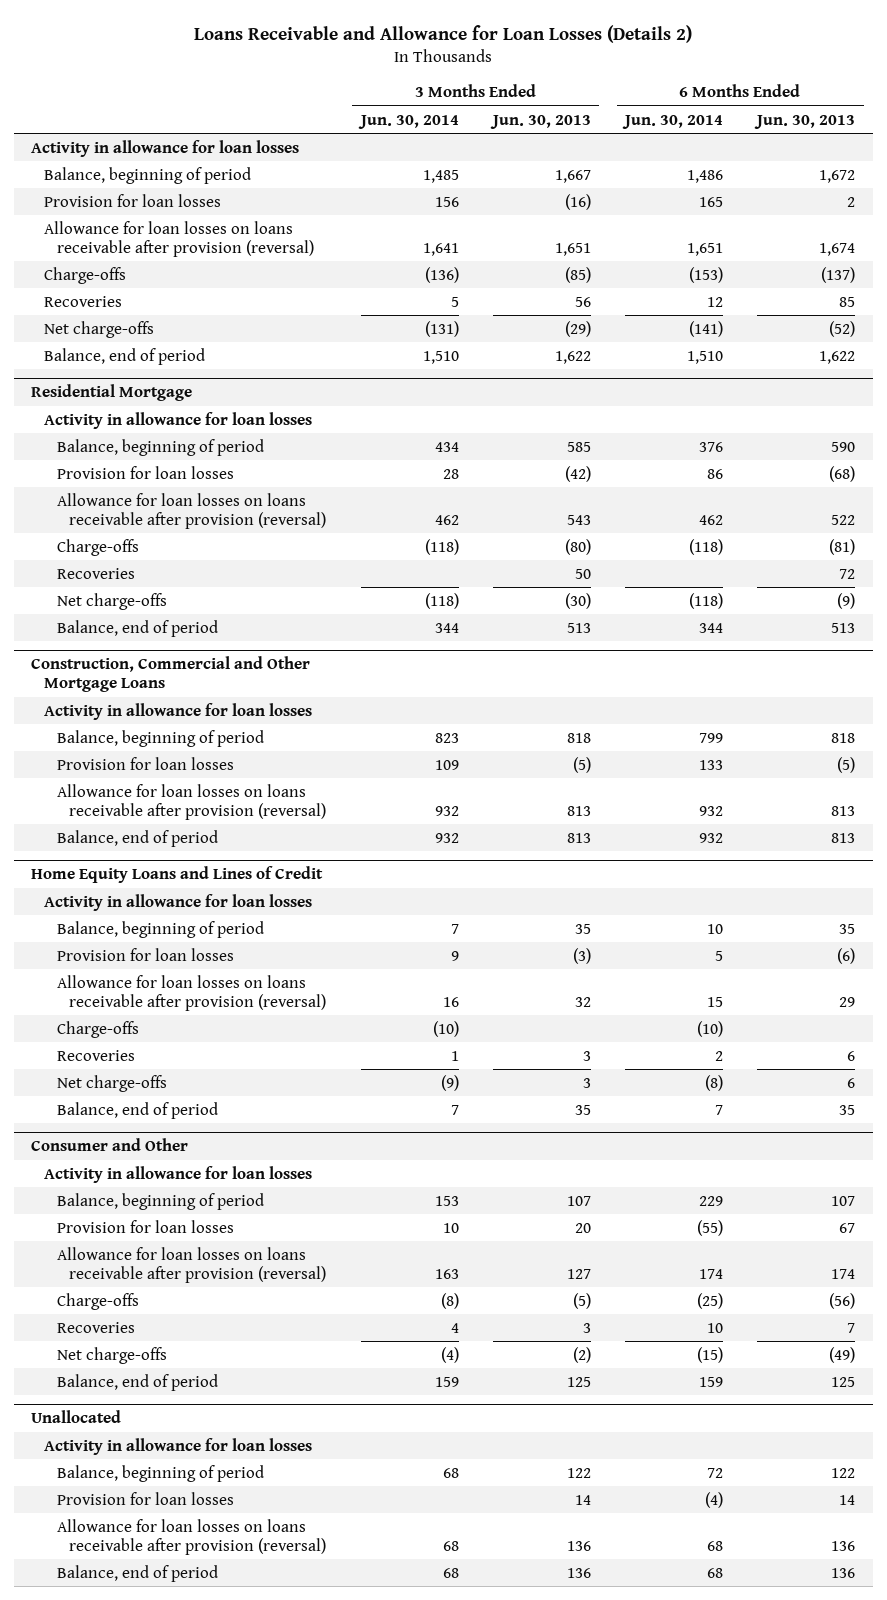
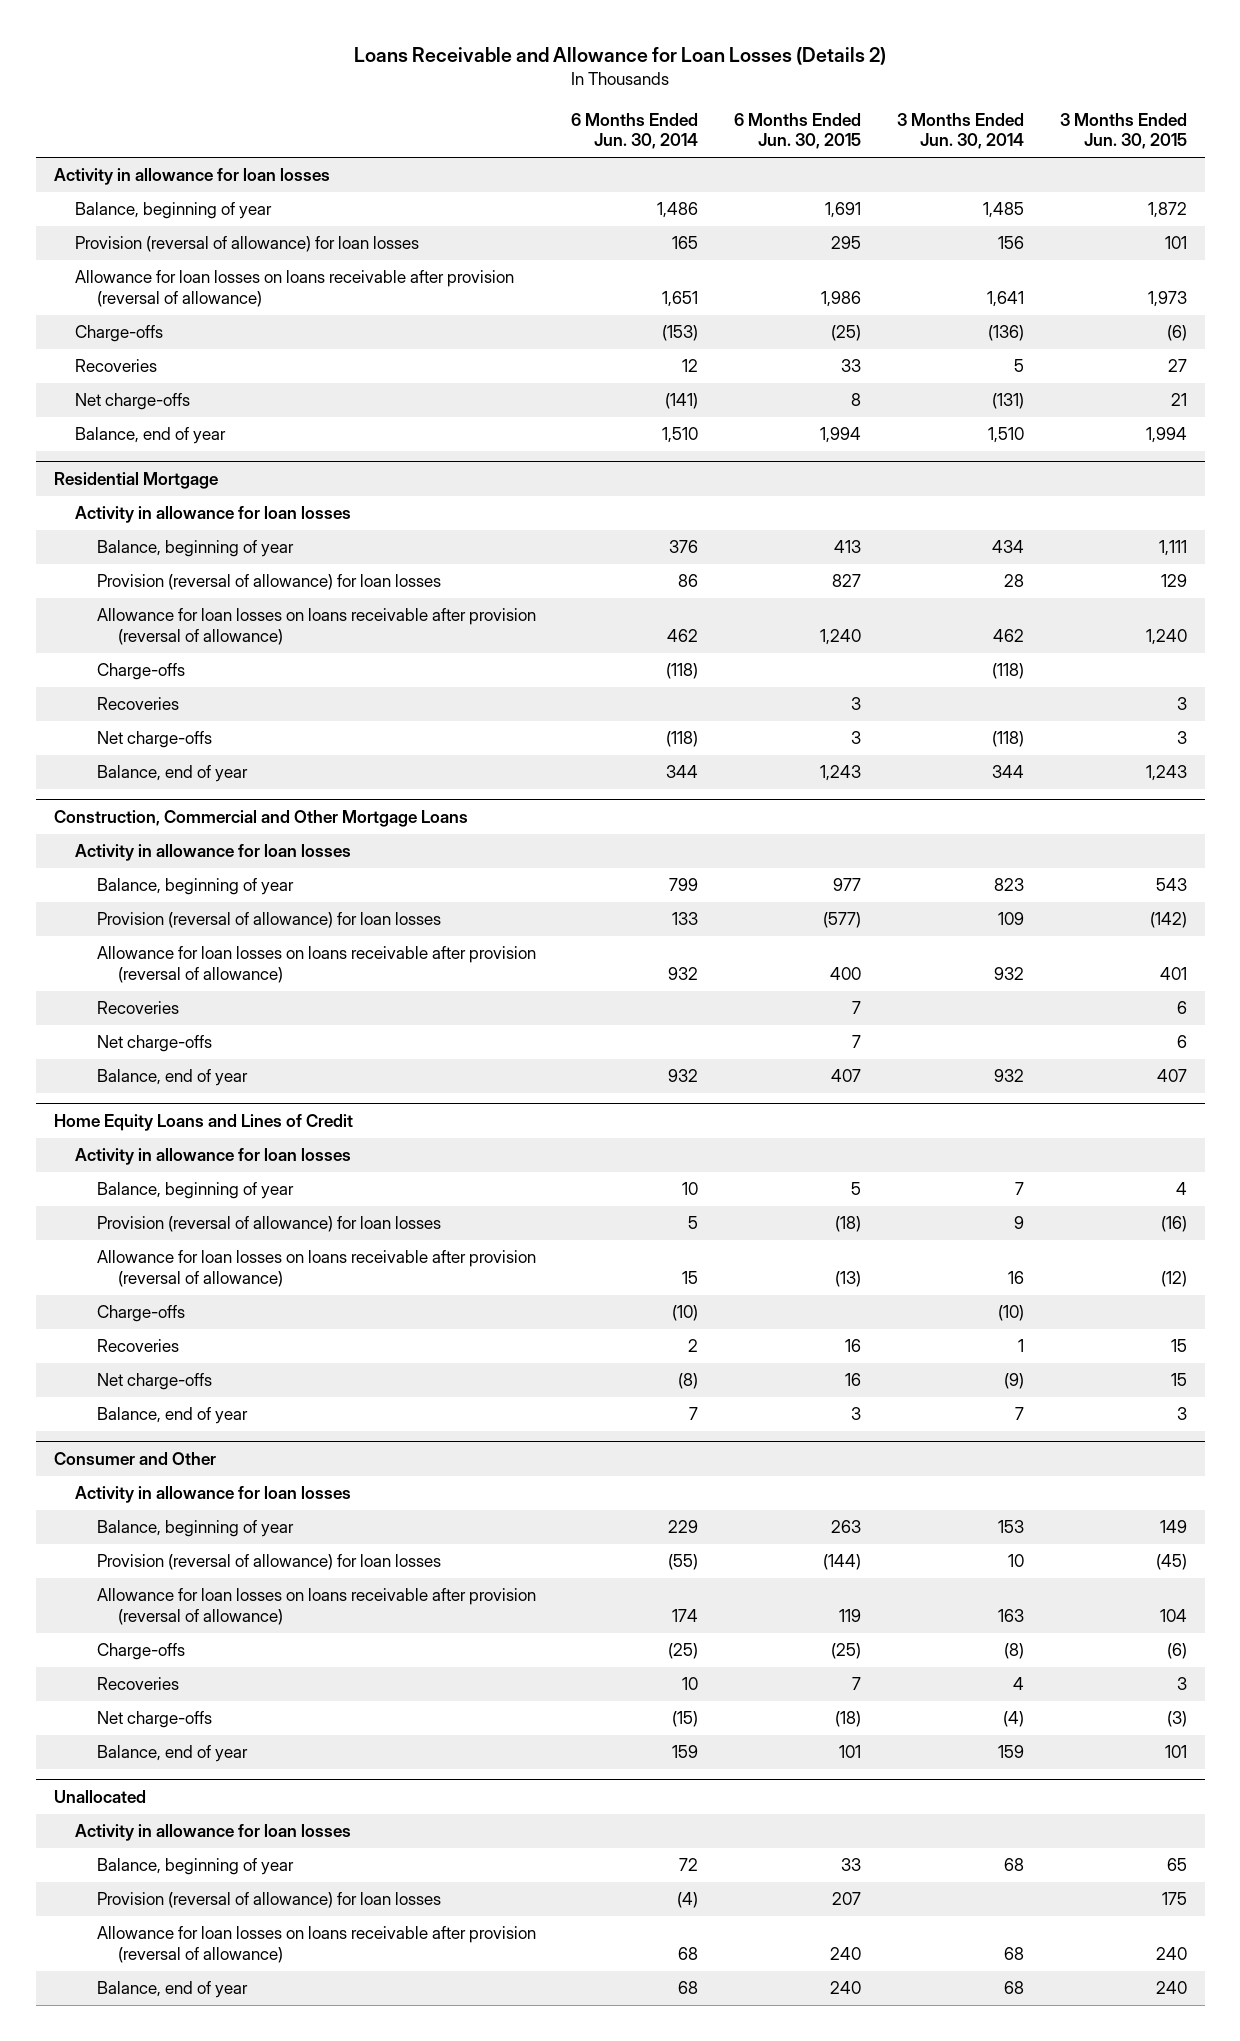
- | 3 Months Ended Jun. 30, 2014 | 3 Months Ended Jun. 30, 2013 | 6 Months Ended Jun. 30, 2014 | 6 Months Ended Jun. 30, 2013
+ | 6 Months Ended Jun. 30, 2014 | 6 Months Ended Jun. 30, 2015 | 3 Months Ended Jun. 30, 2014 | 3 Months Ended Jun. 30, 2015
- Balance, beginning of period | 1,485 | 1,667 | 1,486 | 1,672
- Provision for loan losses | 156 | (16) | 165 | 2
- Allowance for loan losses on loans receivable after provision (reversal) | 1,641 | 1,651 | 1,651 | 1,674
+ Balance, beginning of year | 1,486 | 1,691 | 1,485 | 1,872
+ Provision (reversal of allowance) for loan losses | 165 | 295 | 156 | 101
+ Allowance for loan losses on loans receivable after provision (reversal of allowance) | 1,651 | 1,986 | 1,641 | 1,973
- Balance, end of period | 1,510 | 1,622 | 1,510 | 1,622
+ Balance, end of year | 1,510 | 1,994 | 1,510 | 1,994
@ Residential Mortgage
- Balance, beginning of period | 434 | 585 | 376 | 590
- Provision for loan losses | 28 | (42) | 86 | (68)
- Allowance for loan losses on loans receivable after provision (reversal) | 462 | 543 | 462 | 522
+ Balance, beginning of year | 376 | 413 | 434 | 1,111
+ Provision (reversal of allowance) for loan losses | 86 | 827 | 28 | 129
+ Allowance for loan losses on loans receivable after provision (reversal of allowance) | 462 | 1,240 | 462 | 1,240
- Balance, end of period | 344 | 513 | 344 | 513
+ Balance, end of year | 344 | 1,243 | 344 | 1,243
@ Construction, Commercial and Other Mortgage Loans
- Balance, beginning of period | 823 | 818 | 799 | 818
- Provision for loan losses | 109 | (5) | 133 | (5)
- Allowance for loan losses on loans receivable after provision (reversal) | 932 | 813 | 932 | 813
- Balance, end of period | 932 | 813 | 932 | 813
+ Balance, beginning of year | 799 | 977 | 823 | 543
+ Provision (reversal of allowance) for loan losses | 133 | (577) | 109 | (142)
+ Allowance for loan losses on loans receivable after provision (reversal of allowance) | 932 | 400 | 932 | 401
+ Recoveries | | 7 | | 6
+ Net charge-offs | | 7 | | 6
+ Balance, end of year | 932 | 407 | 932 | 407
@ Home Equity Loans and Lines of Credit
- Balance, beginning of period | 7 | 35 | 10 | 35
- Provision for loan losses | 9 | (3) | 5 | (6)
- Allowance for loan losses on loans receivable after provision (reversal) | 16 | 32 | 15 | 29
+ Balance, beginning of year | 10 | 5 | 7 | 4
+ Provision (reversal of allowance) for loan losses | 5 | (18) | 9 | (16)
+ Allowance for loan losses on loans receivable after provision (reversal of allowance) | 15 | (13) | 16 | (12)
- Balance, end of period | 7 | 35 | 7 | 35
+ Balance, end of year | 7 | 3 | 7 | 3
@ Consumer and Other
- Balance, beginning of period | 153 | 107 | 229 | 107
- Provision for loan losses | 10 | 20 | (55) | 67
- Allowance for loan losses on loans receivable after provision (reversal) | 163 | 127 | 174 | 174
+ Balance, beginning of year | 229 | 263 | 153 | 149
+ Provision (reversal of allowance) for loan losses | (55) | (144) | 10 | (45)
+ Allowance for loan losses on loans receivable after provision (reversal of allowance) | 174 | 119 | 163 | 104
- Balance, end of period | 159 | 125 | 159 | 125
+ Balance, end of year | 159 | 101 | 159 | 101
@ Unallocated
- Balance, beginning of period | 68 | 122 | 72 | 122
- Provision for loan losses | | 14 | (4) | 14
- Allowance for loan losses on loans receivable after provision (reversal) | 68 | 136 | 68 | 136
- Balance, end of period | 68 | 136 | 68 | 136
+ Balance, beginning of year | 72 | 33 | 68 | 65
+ Provision (reversal of allowance) for loan losses | (4) | 207 | | 175
+ Allowance for loan losses on loans receivable after provision (reversal of allowance) | 68 | 240 | 68 | 240
+ Balance, end of year | 68 | 240 | 68 | 240

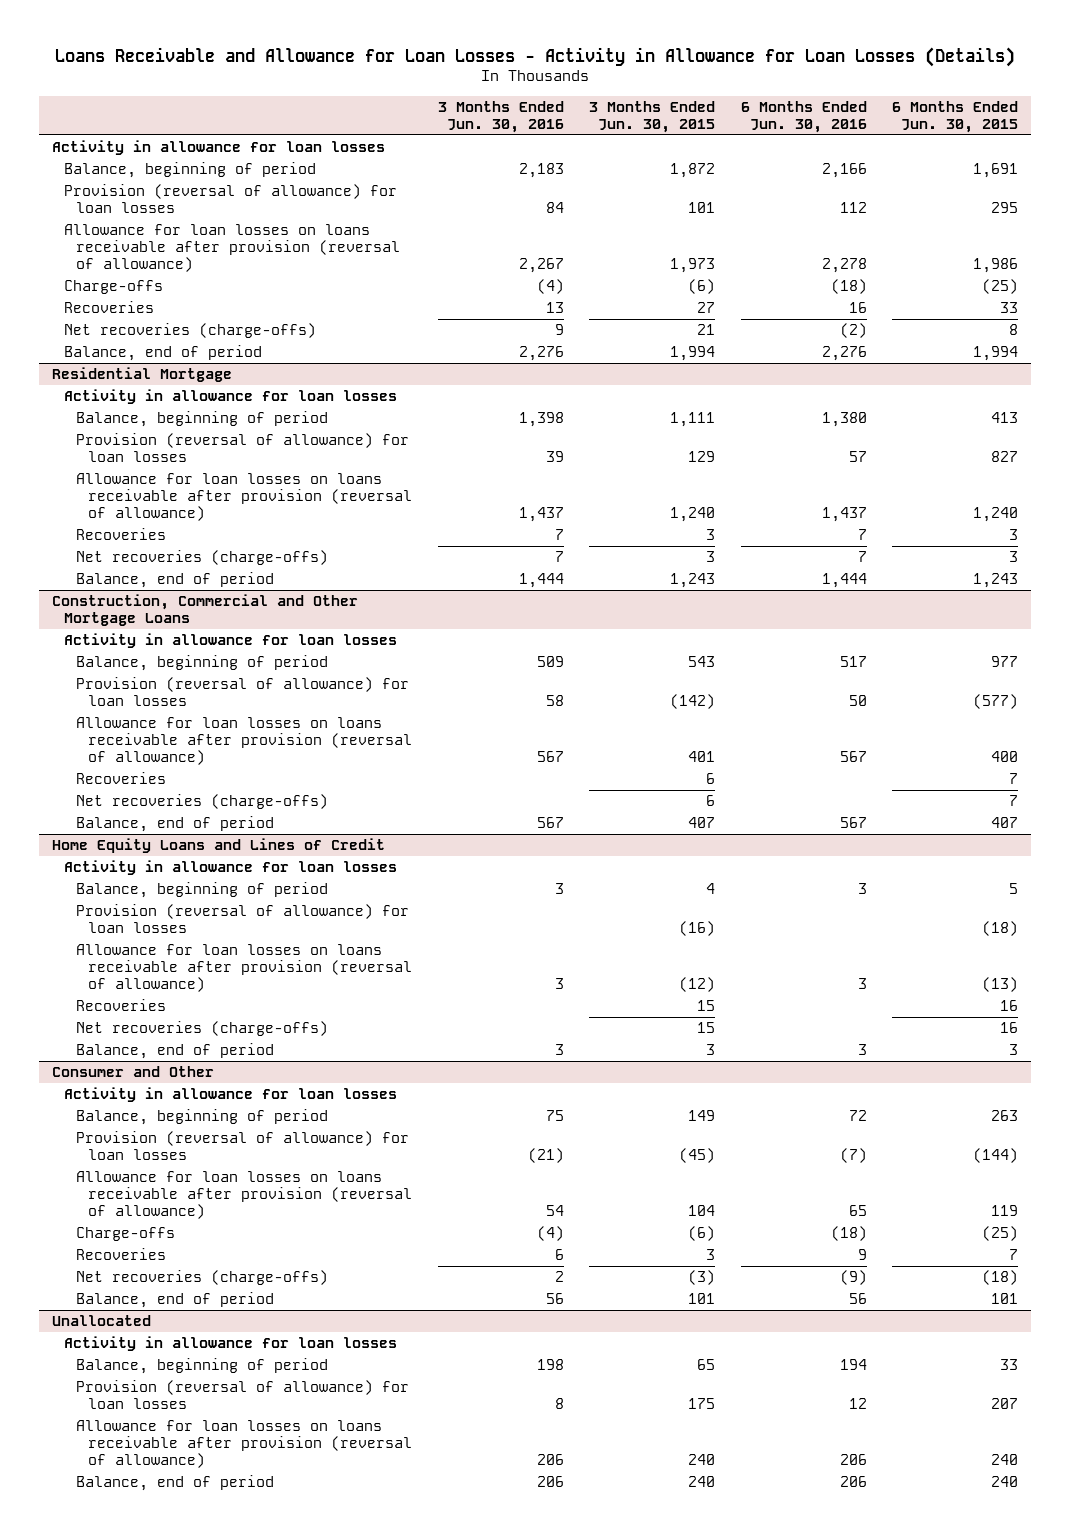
- Loans Receivable and Allowance for Loan Losses (Details 2)
+ Loans Receivable and Allowance for Loan Losses - Activity in Allowance for Loan Losses (Details)
- | 6 Months Ended Jun. 30, 2014 | 6 Months Ended Jun. 30, 2015 | 3 Months Ended Jun. 30, 2014 | 3 Months Ended Jun. 30, 2015
+ | 3 Months Ended Jun. 30, 2016 | 3 Months Ended Jun. 30, 2015 | 6 Months Ended Jun. 30, 2016 | 6 Months Ended Jun. 30, 2015
- Balance, beginning of year | 1,486 | 1,691 | 1,485 | 1,872
+ Balance, beginning of period | 2,183 | 1,872 | 2,166 | 1,691
- Net charge-offs | (141) | 8 | (131) | 21
- Balance, end of year | 1,510 | 1,994 | 1,510 | 1,994
+ Net recoveries (charge-offs) | 9 | 21 | (2) | 8
+ Balance, end of period | 2,276 | 1,994 | 2,276 | 1,994
@ Residential Mortgage
- Balance, beginning of year | 376 | 413 | 434 | 1,111
+ Balance, beginning of period | 1,398 | 1,111 | 1,380 | 413
- Charge-offs | (118) | | (118) |
- Net charge-offs | (118) | 3 | (118) | 3
- Balance, end of year | 344 | 1,243 | 344 | 1,243
+ Net recoveries (charge-offs) | 7 | 3 | 7 | 3
+ Balance, end of period | 1,444 | 1,243 | 1,444 | 1,243
@ Construction, Commercial and Other Mortgage Loans
- Balance, beginning of year | 799 | 977 | 823 | 543
+ Balance, beginning of period | 509 | 543 | 517 | 977
- Net charge-offs | | 7 | | 6
- Balance, end of year | 932 | 407 | 932 | 407
+ Net recoveries (charge-offs) | | 6 | | 7
+ Balance, end of period | 567 | 407 | 567 | 407
@ Home Equity Loans and Lines of Credit
- Balance, beginning of year | 10 | 5 | 7 | 4
+ Balance, beginning of period | 3 | 4 | 3 | 5
- Charge-offs | (10) | | (10) |
- Net charge-offs | (8) | 16 | (9) | 15
- Balance, end of year | 7 | 3 | 7 | 3
+ Net recoveries (charge-offs) | | 15 | | 16
+ Balance, end of period | 3 | 3 | 3 | 3
@ Consumer and Other
- Balance, beginning of year | 229 | 263 | 153 | 149
+ Balance, beginning of period | 75 | 149 | 72 | 263
- Net charge-offs | (15) | (18) | (4) | (3)
- Balance, end of year | 159 | 101 | 159 | 101
+ Net recoveries (charge-offs) | 2 | (3) | (9) | (18)
+ Balance, end of period | 56 | 101 | 56 | 101
@ Unallocated
- Balance, beginning of year | 72 | 33 | 68 | 65
+ Balance, beginning of period | 198 | 65 | 194 | 33
- Balance, end of year | 68 | 240 | 68 | 240
+ Balance, end of period | 206 | 240 | 206 | 240

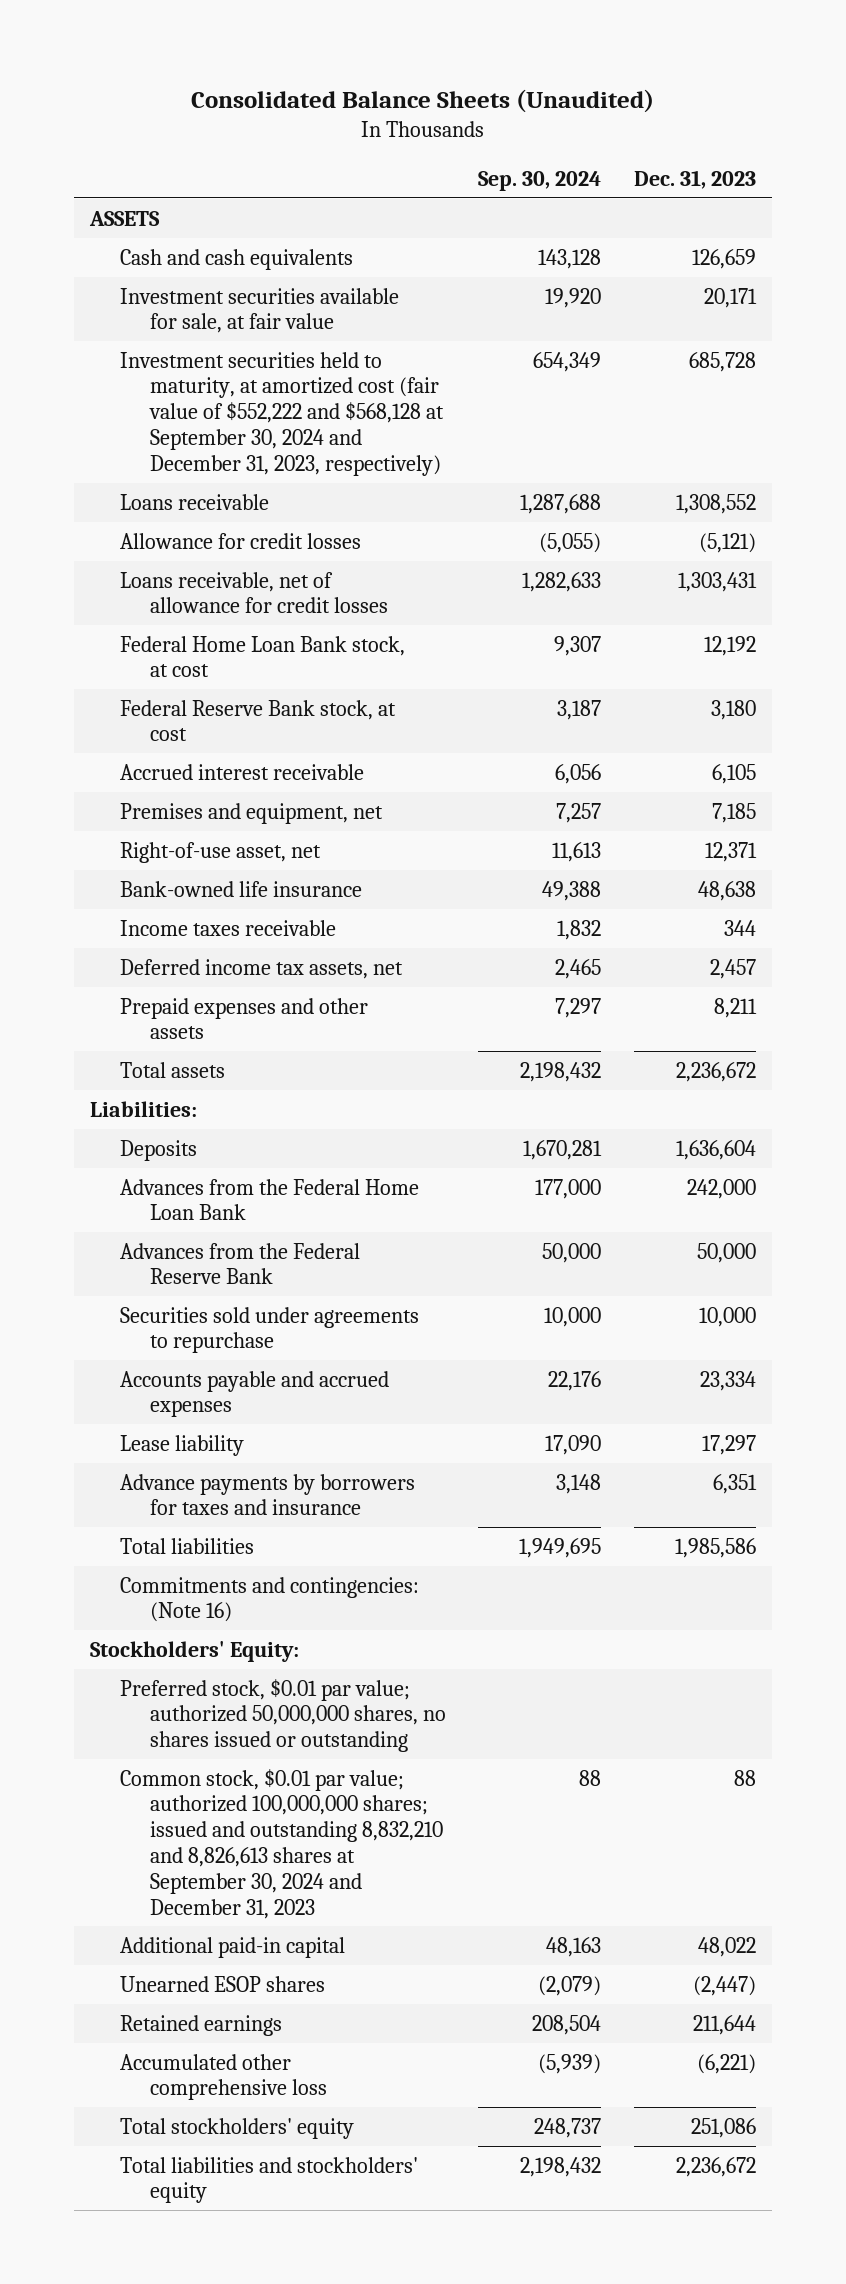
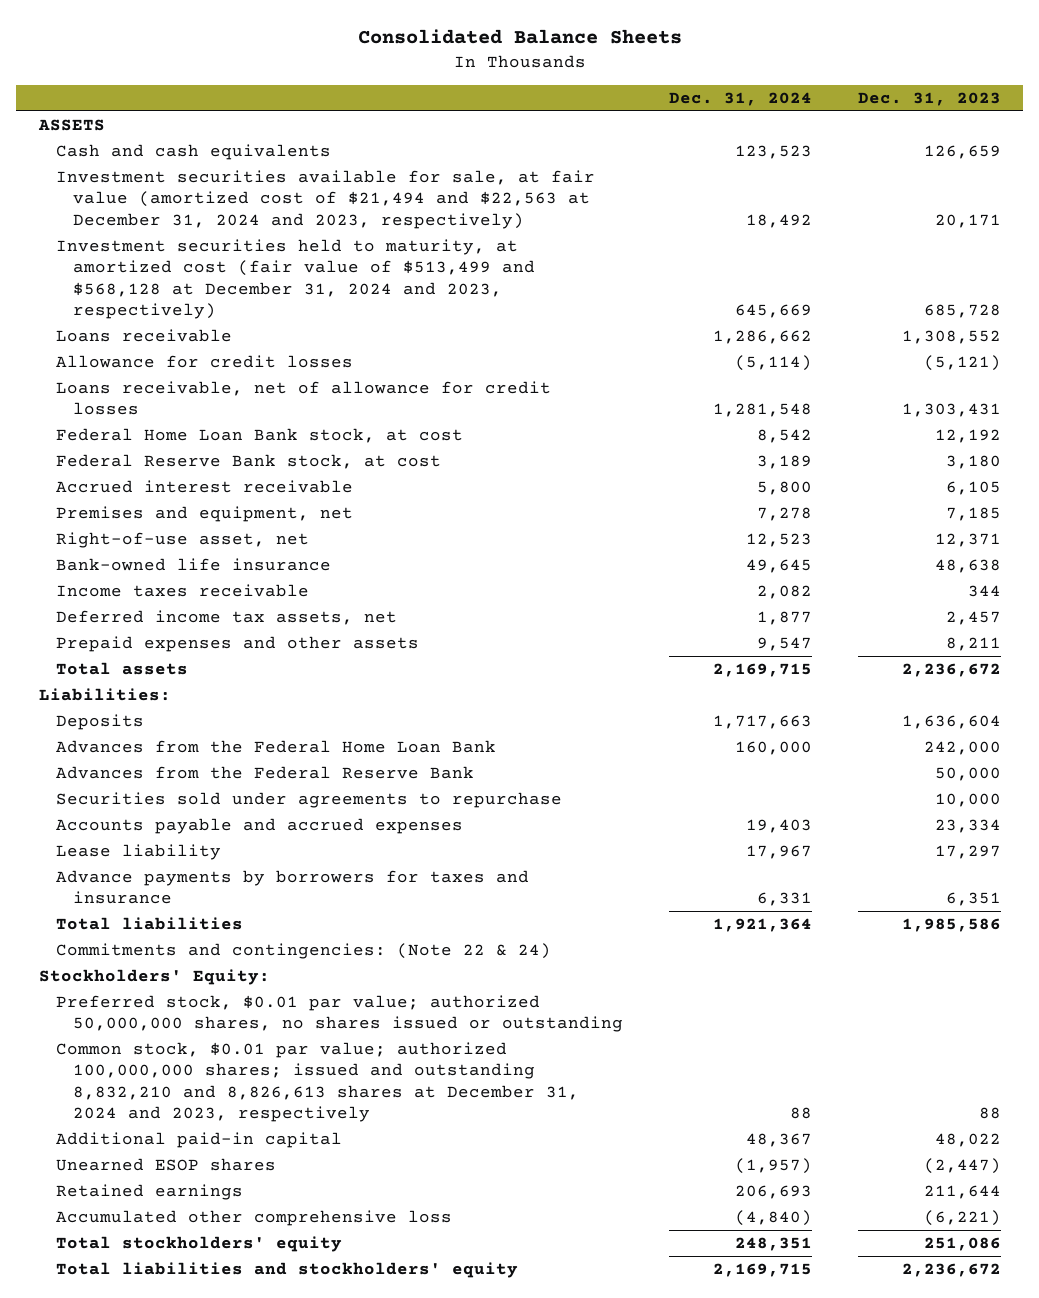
- Consolidated Balance Sheets (Unaudited)
+ Consolidated Balance Sheets
- | Sep. 30, 2024 | Dec. 31, 2023
+ | Dec. 31, 2024 | Dec. 31, 2023
- Investment securities available for sale, at fair value | 19,920 | 20,171
- Investment securities held to maturity, at amortized cost (fair value of $552,222 and $568,128 at September 30, 2024 and December 31, 2023, respectively) | 654,349 | 685,728
+ Investment securities available for sale, at fair value (amortized cost of $21,494 and $22,563 at December 31, 2024 and 2023, respectively) | 18,492 | 20,171
+ Investment securities held to maturity, at amortized cost (fair value of $513,499 and $568,128 at December 31, 2024 and 2023, respectively) | 645,669 | 685,728
- Commitments and contingencies: (Note 16)
+ Commitments and contingencies: (Note 22 & 24)
- Common stock, $0.01 par value; authorized 100,000,000 shares; issued and outstanding 8,832,210 and 8,826,613 shares at September 30, 2024 and December 31, 2023 | 88 | 88
+ Common stock, $0.01 par value; authorized 100,000,000 shares; issued and outstanding 8,832,210 and 8,826,613 shares at December 31, 2024 and 2023, respectively | 88 | 88

